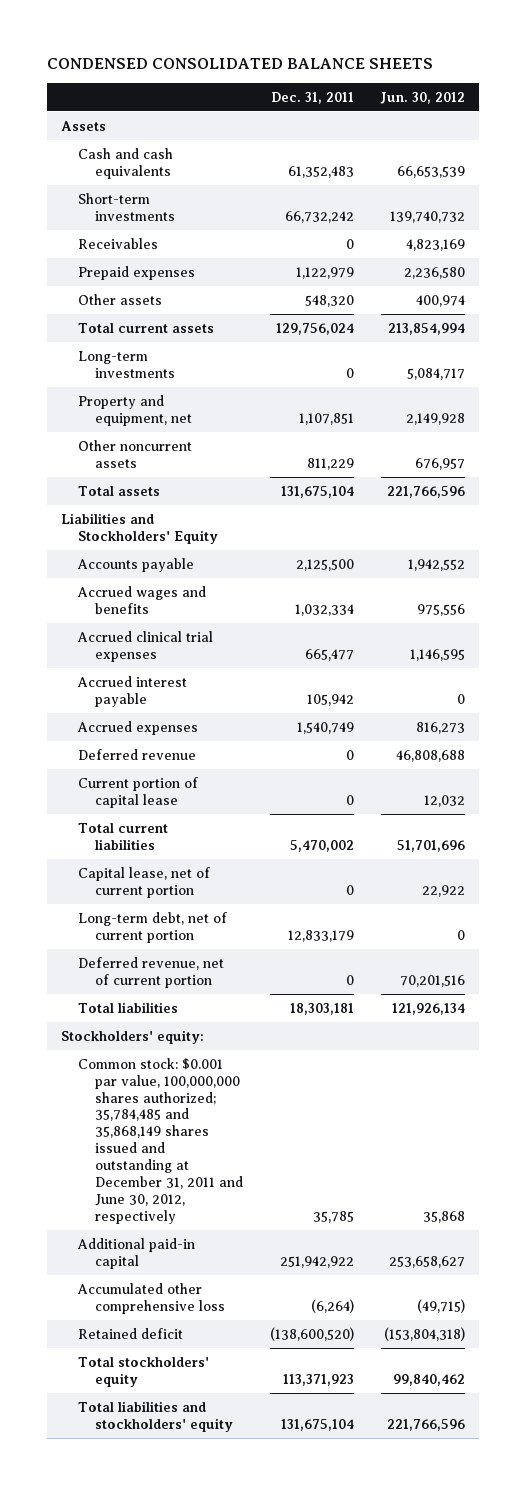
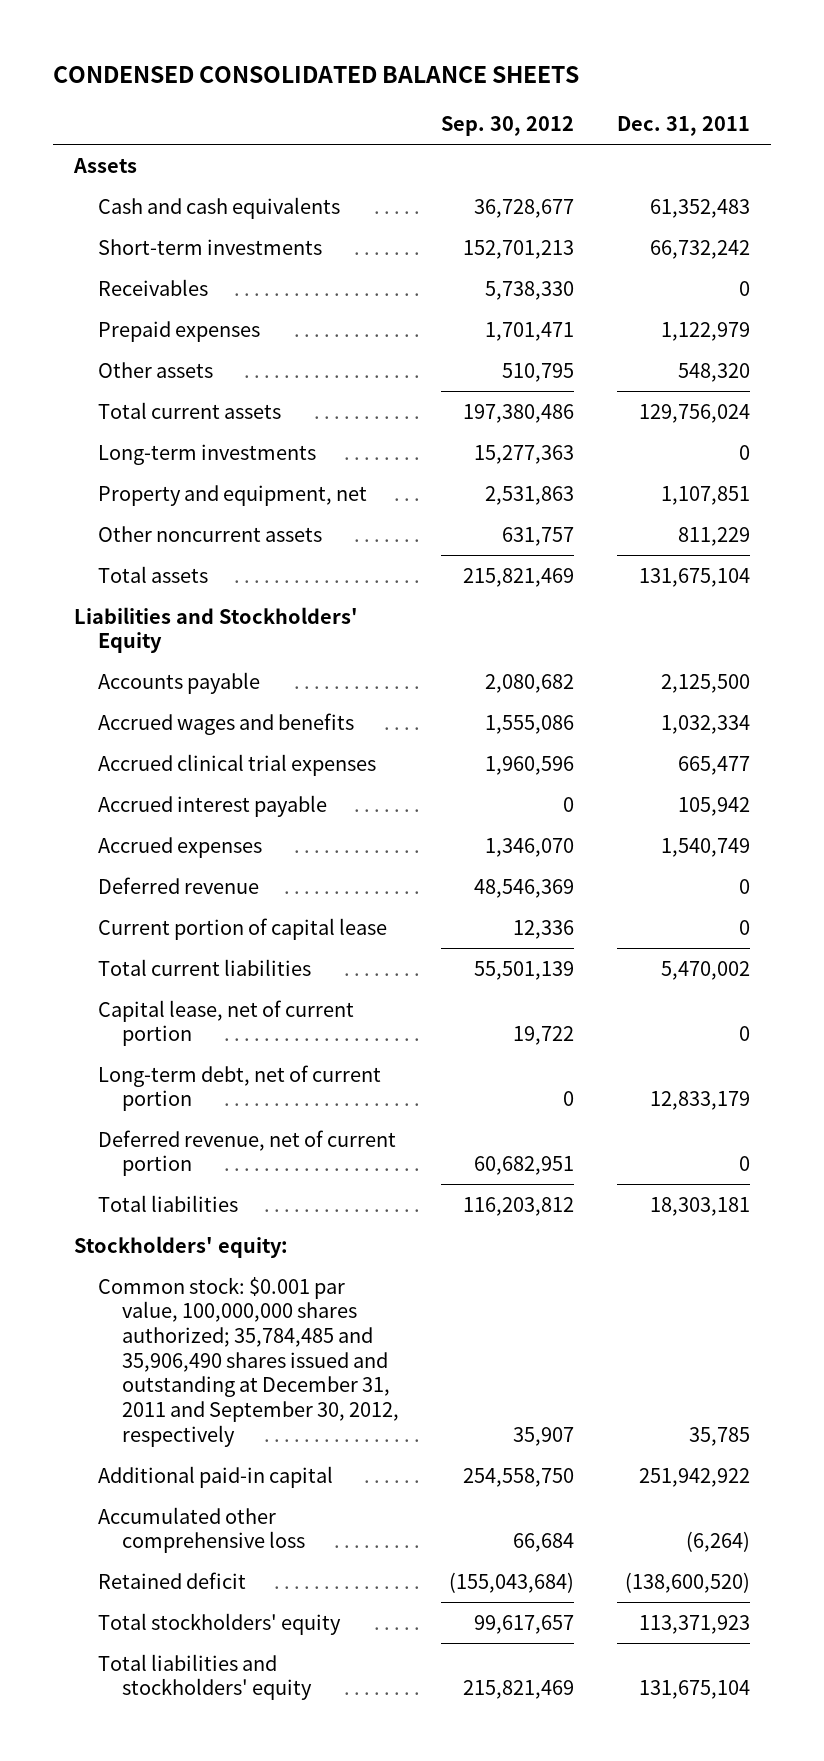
- | Dec. 31, 2011 | Jun. 30, 2012
+ | Sep. 30, 2012 | Dec. 31, 2011
- Common stock: $0.001 par value, 100,000,000 shares authorized; 35,784,485 and 35,868,149 shares issued and outstanding at December 31, 2011 and June 30, 2012, respectively | 35,785 | 35,868
+ Common stock: $0.001 par value, 100,000,000 shares authorized; 35,784,485 and 35,906,490 shares issued and outstanding at December 31, 2011 and September 30, 2012, respectively | 35,907 | 35,785

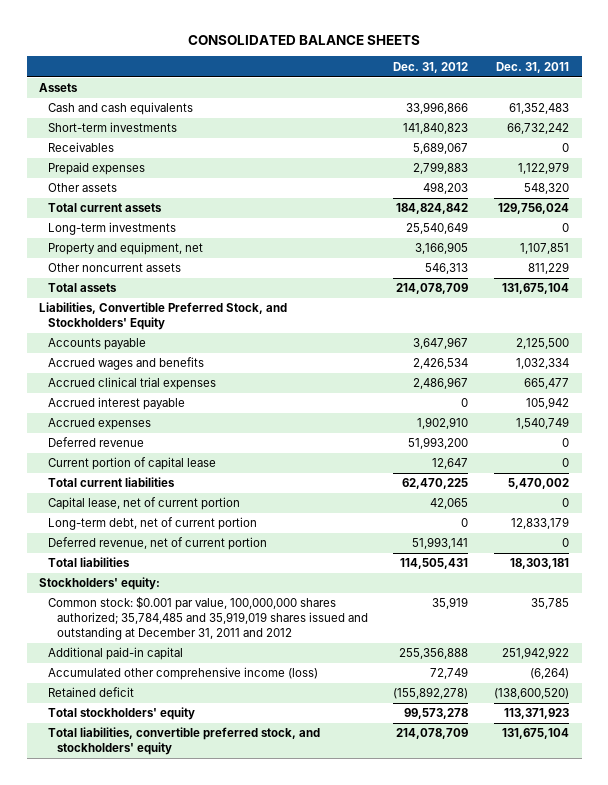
- CONDENSED CONSOLIDATED BALANCE SHEETS
+ CONSOLIDATED BALANCE SHEETS
- | Sep. 30, 2012 | Dec. 31, 2011
+ | Dec. 31, 2012 | Dec. 31, 2011
- Liabilities and Stockholders' Equity
+ Liabilities, Convertible Preferred Stock, and Stockholders' Equity
- Common stock: $0.001 par value, 100,000,000 shares authorized; 35,784,485 and 35,906,490 shares issued and outstanding at December 31, 2011 and September 30, 2012, respectively | 35,907 | 35,785
+ Common stock: $0.001 par value, 100,000,000 shares authorized; 35,784,485 and 35,919,019 shares issued and outstanding at December 31, 2011 and 2012 | 35,919 | 35,785
- Accumulated other comprehensive loss | 66,684 | (6,264)
+ Accumulated other comprehensive income (loss) | 72,749 | (6,264)
- Total liabilities and stockholders' equity | 215,821,469 | 131,675,104
+ Total liabilities, convertible preferred stock, and stockholders' equity | 214,078,709 | 131,675,104

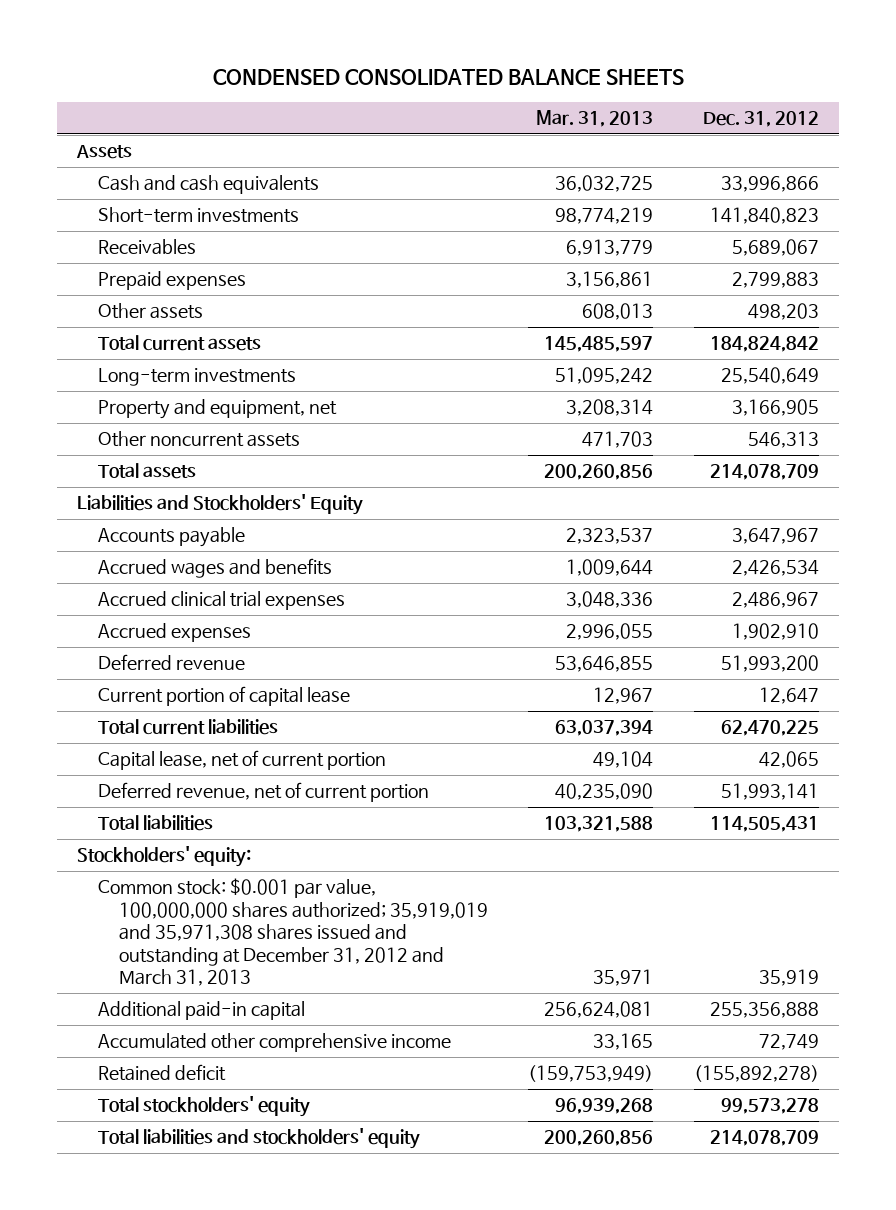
- CONSOLIDATED BALANCE SHEETS
+ CONDENSED CONSOLIDATED BALANCE SHEETS
- | Dec. 31, 2012 | Dec. 31, 2011
+ | Mar. 31, 2013 | Dec. 31, 2012
- Liabilities, Convertible Preferred Stock, and Stockholders' Equity
+ Liabilities and Stockholders' Equity
- Accrued interest payable | 0 | 105,942
- Long-term debt, net of current portion | 0 | 12,833,179
- Common stock: $0.001 par value, 100,000,000 shares authorized; 35,784,485 and 35,919,019 shares issued and outstanding at December 31, 2011 and 2012 | 35,919 | 35,785
+ Common stock: $0.001 par value, 100,000,000 shares authorized; 35,919,019 and 35,971,308 shares issued and outstanding at December 31, 2012 and March 31, 2013 | 35,971 | 35,919
- Accumulated other comprehensive income (loss) | 72,749 | (6,264)
+ Accumulated other comprehensive income | 33,165 | 72,749
- Total liabilities, convertible preferred stock, and stockholders' equity | 214,078,709 | 131,675,104
+ Total liabilities and stockholders' equity | 200,260,856 | 214,078,709

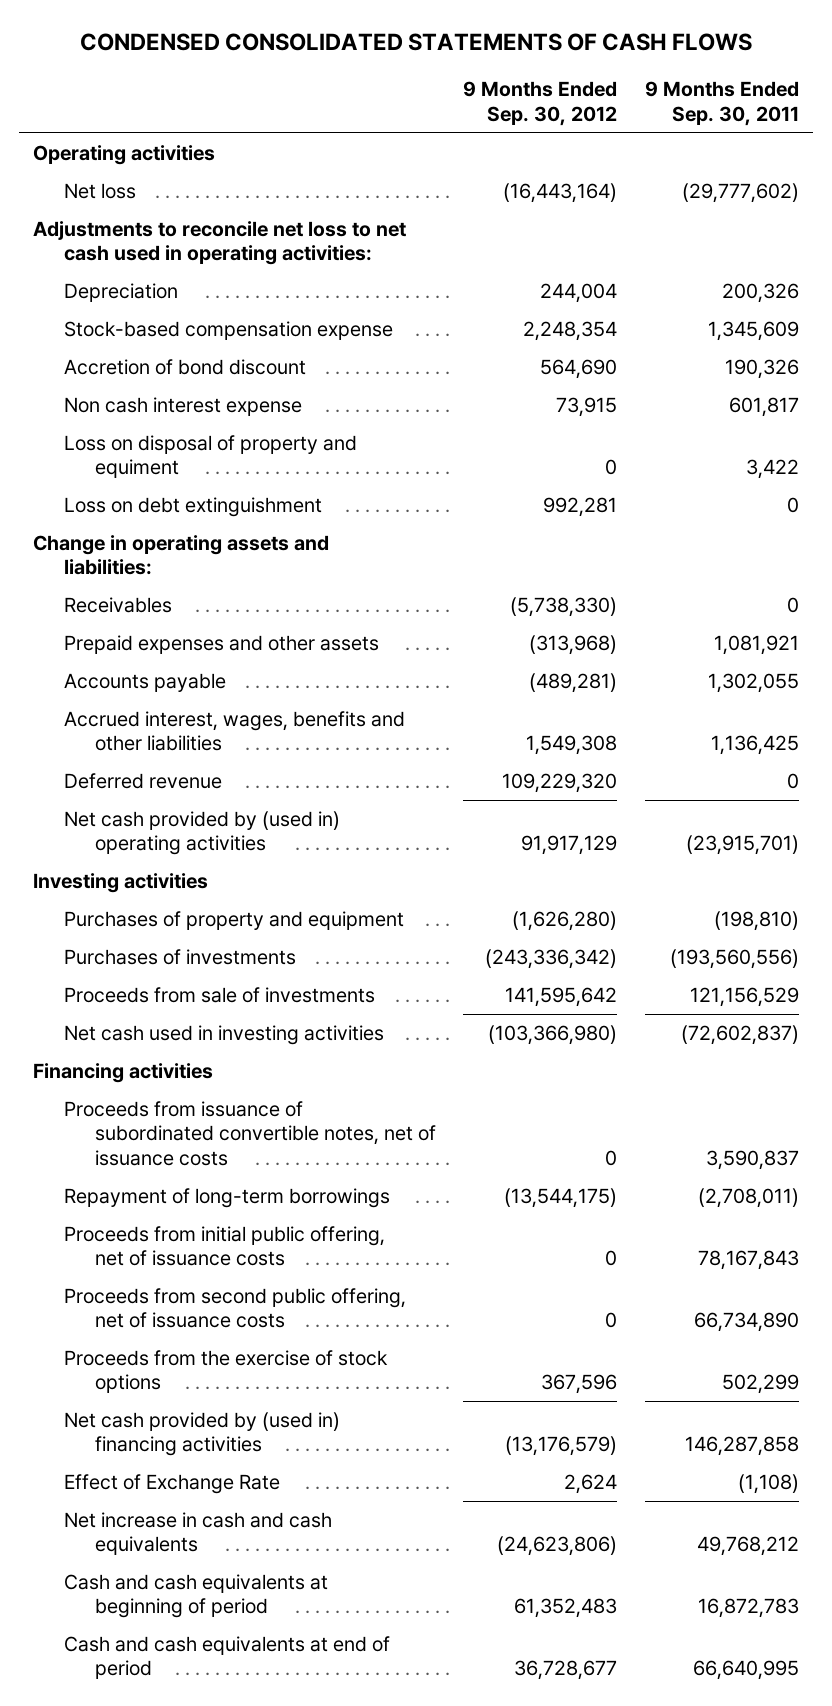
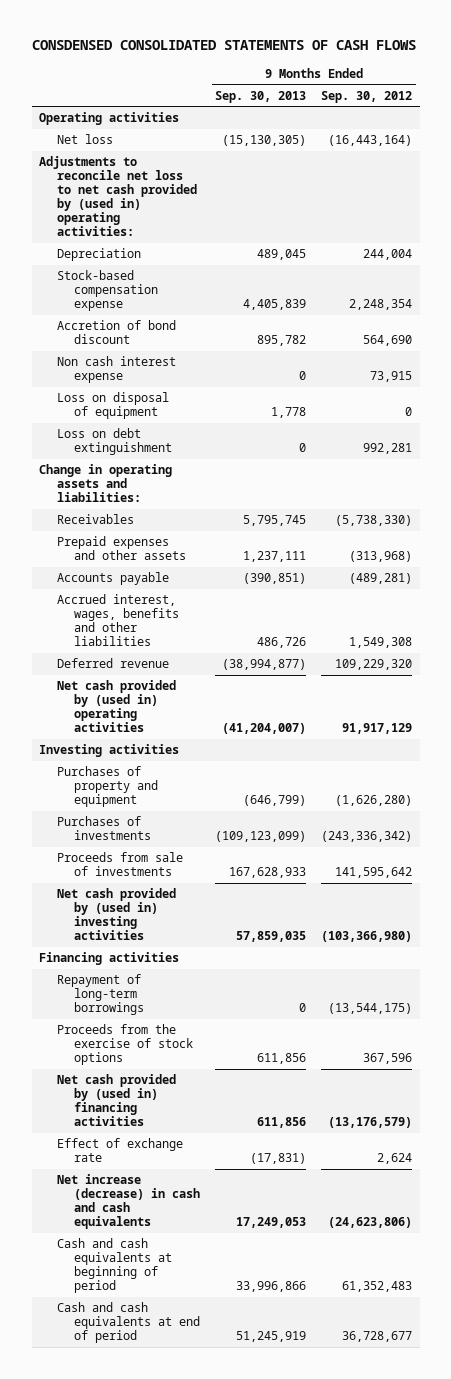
- CONDENSED CONSOLIDATED STATEMENTS OF CASH FLOWS
+ CONSDENSED CONSOLIDATED STATEMENTS OF CASH FLOWS
- | 9 Months Ended Sep. 30, 2012 | 9 Months Ended Sep. 30, 2011
+ | 9 Months Ended Sep. 30, 2013 | 9 Months Ended Sep. 30, 2012
- Adjustments to reconcile net loss to net cash used in operating activities:
+ Adjustments to reconcile net loss to net cash provided by (used in) operating activities:
- Loss on disposal of property and equiment | 0 | 3,422
+ Loss on disposal of equipment | 1,778 | 0
- Net cash used in investing activities | (103,366,980) | (72,602,837)
+ Net cash provided by (used in) investing activities | 57,859,035 | (103,366,980)
- Proceeds from issuance of subordinated convertible notes, net of issuance costs | 0 | 3,590,837
- Proceeds from initial public offering, net of issuance costs | 0 | 78,167,843
- Proceeds from second public offering, net of issuance costs | 0 | 66,734,890
- Effect of Exchange Rate | 2,624 | (1,108)
- Net increase in cash and cash equivalents | (24,623,806) | 49,768,212
+ Effect of exchange rate | (17,831) | 2,624
+ Net increase (decrease) in cash and cash equivalents | 17,249,053 | (24,623,806)

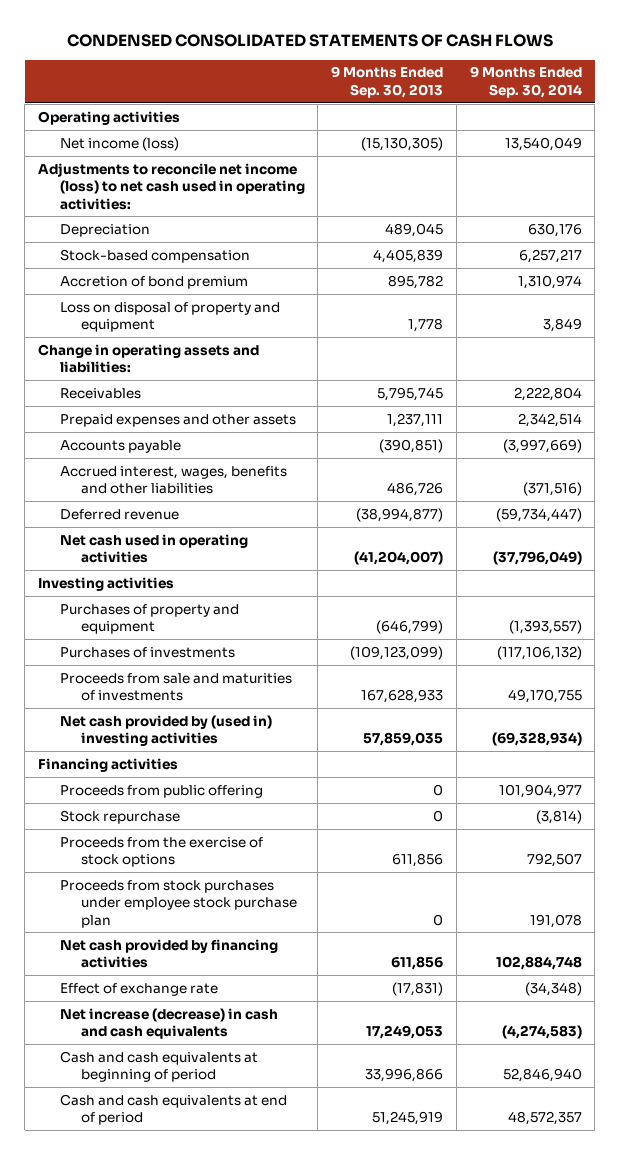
- CONSDENSED CONSOLIDATED STATEMENTS OF CASH FLOWS
+ CONDENSED CONSOLIDATED STATEMENTS OF CASH FLOWS
- | 9 Months Ended Sep. 30, 2013 | 9 Months Ended Sep. 30, 2012
+ | 9 Months Ended Sep. 30, 2013 | 9 Months Ended Sep. 30, 2014
- Net loss | (15,130,305) | (16,443,164)
- Adjustments to reconcile net loss to net cash provided by (used in) operating activities:
+ Net income (loss) | (15,130,305) | 13,540,049
+ Adjustments to reconcile net income (loss) to net cash used in operating activities:
- Stock-based compensation expense | 4,405,839 | 2,248,354
- Accretion of bond discount | 895,782 | 564,690
- Non cash interest expense | 0 | 73,915
- Loss on disposal of equipment | 1,778 | 0
- Loss on debt extinguishment | 0 | 992,281
+ Stock-based compensation | 4,405,839 | 6,257,217
+ Accretion of bond premium | 895,782 | 1,310,974
+ Loss on disposal of property and equipment | 1,778 | 3,849
- Net cash provided by (used in) operating activities | (41,204,007) | 91,917,129
+ Net cash used in operating activities | (41,204,007) | (37,796,049)
- Proceeds from sale of investments | 167,628,933 | 141,595,642
+ Proceeds from sale and maturities of investments | 167,628,933 | 49,170,755
- Repayment of long-term borrowings | 0 | (13,544,175)
+ Proceeds from public offering | 0 | 101,904,977
+ Stock repurchase | 0 | (3,814)
- Net cash provided by (used in) financing activities | 611,856 | (13,176,579)
+ Proceeds from stock purchases under employee stock purchase plan | 0 | 191,078
+ Net cash provided by financing activities | 611,856 | 102,884,748

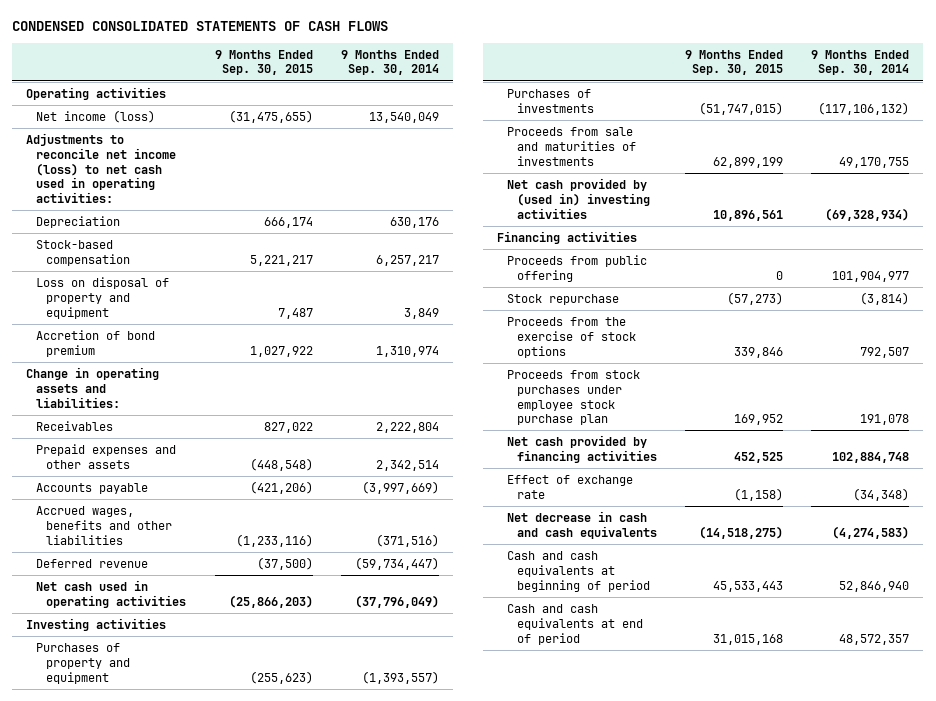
- | 9 Months Ended Sep. 30, 2013 | 9 Months Ended Sep. 30, 2014
+ | 9 Months Ended Sep. 30, 2015 | 9 Months Ended Sep. 30, 2014
moved down: Accretion of bond premium | 1,027,922 | 1,310,974
- Accrued interest, wages, benefits and other liabilities | 486,726 | (371,516)
+ Accrued wages, benefits and other liabilities | (1,233,116) | (371,516)
- Net increase (decrease) in cash and cash equivalents | 17,249,053 | (4,274,583)
+ Net decrease in cash and cash equivalents | (14,518,275) | (4,274,583)

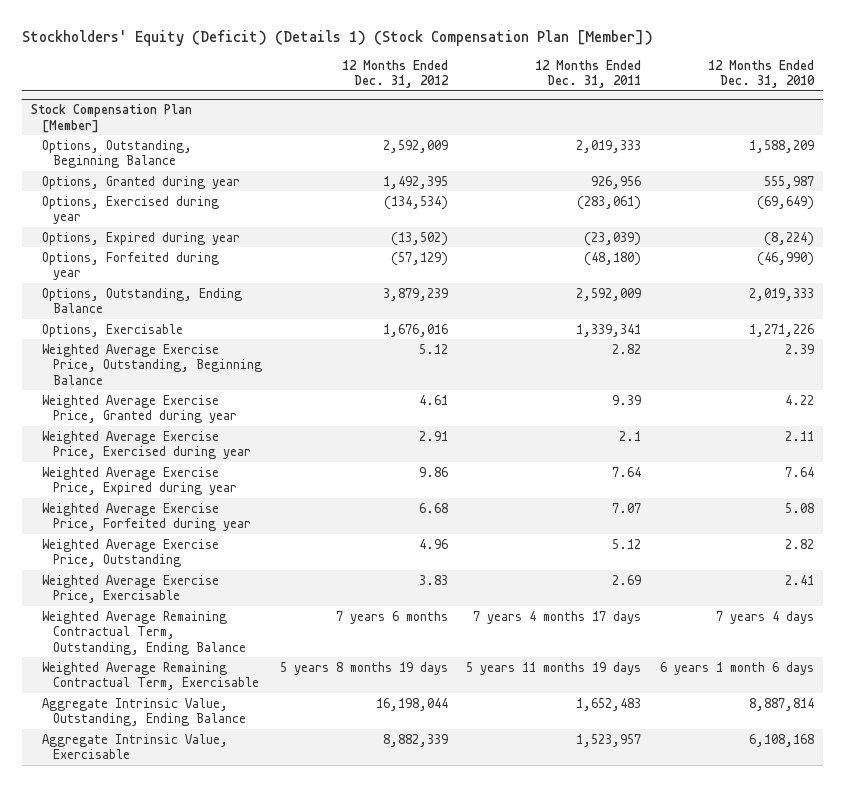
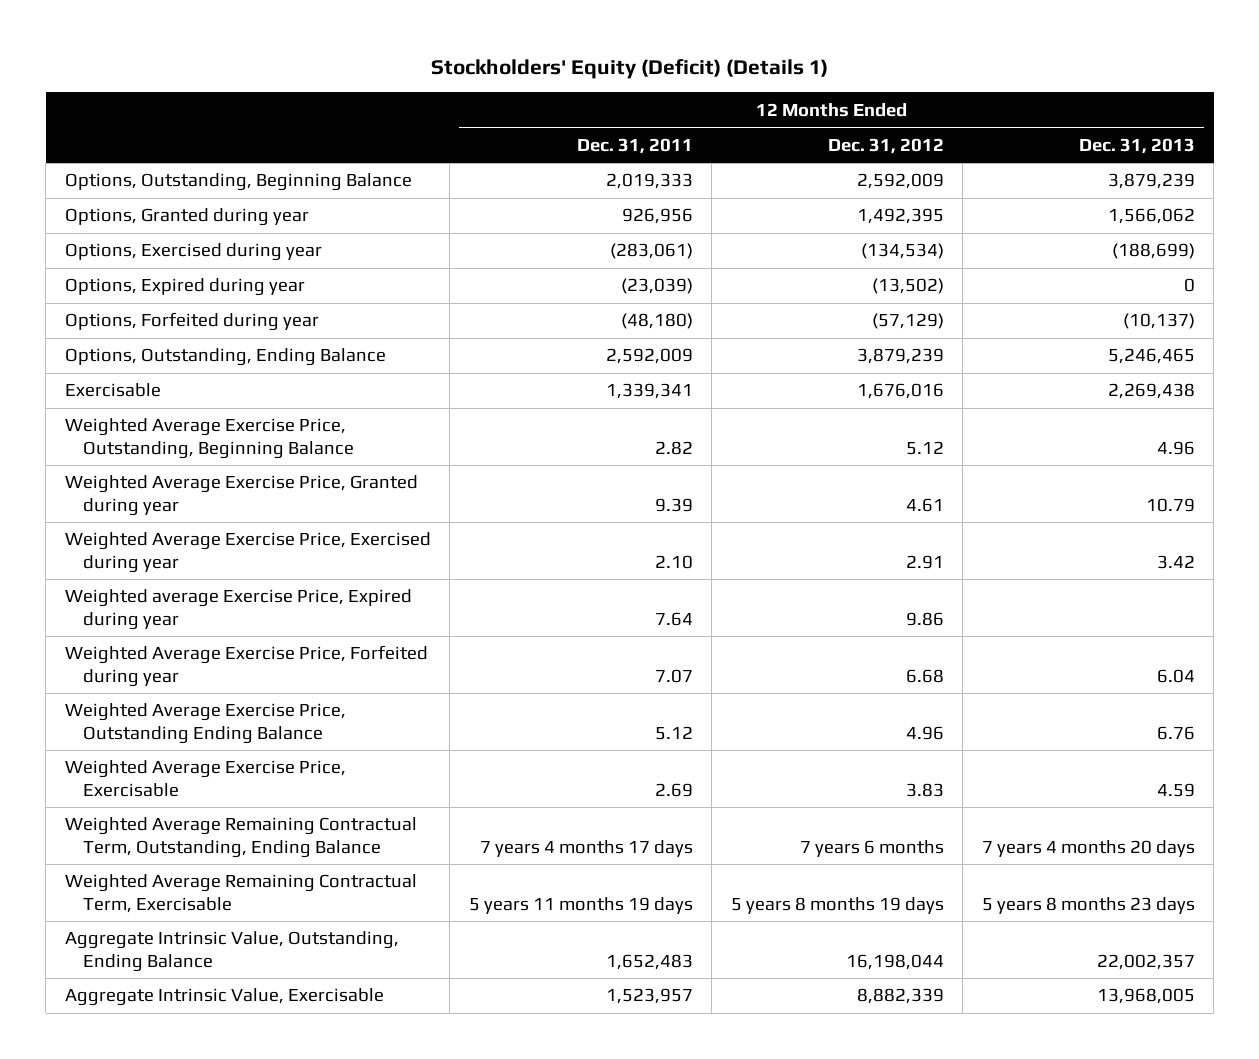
- Stockholders' Equity (Deficit) (Details 1) (Stock Compensation Plan [Member])
+ Stockholders' Equity (Deficit) (Details 1)
- | 12 Months Ended Dec. 31, 2012 | 12 Months Ended Dec. 31, 2011 | 12 Months Ended Dec. 31, 2010
+ | 12 Months Ended Dec. 31, 2011 | 12 Months Ended Dec. 31, 2012 | 12 Months Ended Dec. 31, 2013
- Stock Compensation Plan [Member]
- Options, Exercisable | 1,676,016 | 1,339,341 | 1,271,226
+ Exercisable | 1,339,341 | 1,676,016 | 2,269,438
- Weighted Average Exercise Price, Exercised during year | 2.91 | 2.1 | 2.11
- Weighted Average Exercise Price, Expired during year | 9.86 | 7.64 | 7.64
+ Weighted Average Exercise Price, Exercised during year | 2.10 | 2.91 | 3.42
+ Weighted average Exercise Price, Expired during year | 7.64 | 9.86 |
- Weighted Average Exercise Price, Outstanding | 4.96 | 5.12 | 2.82
+ Weighted Average Exercise Price, Outstanding Ending Balance | 5.12 | 4.96 | 6.76

